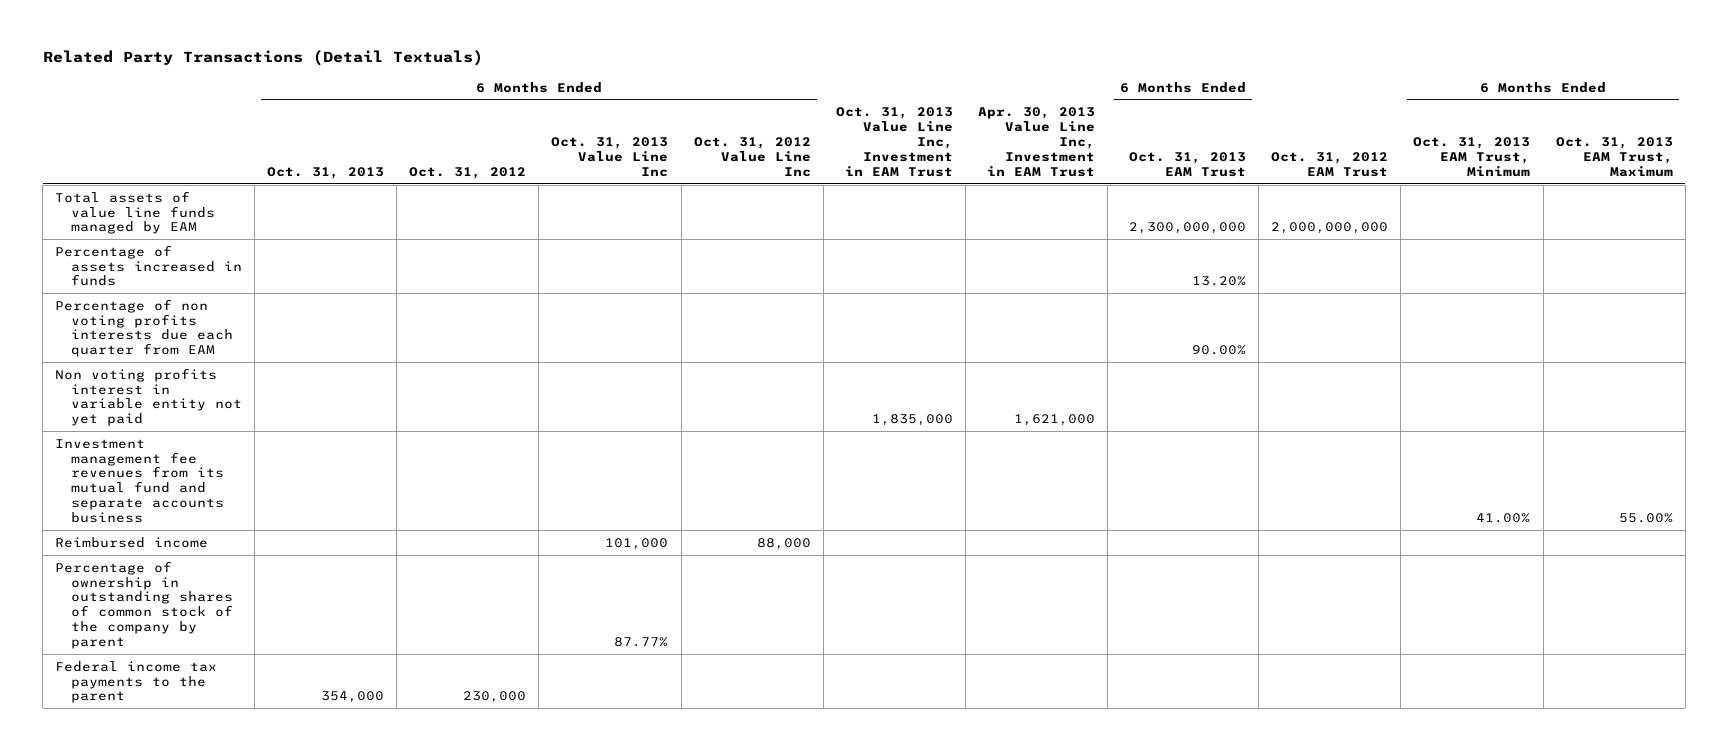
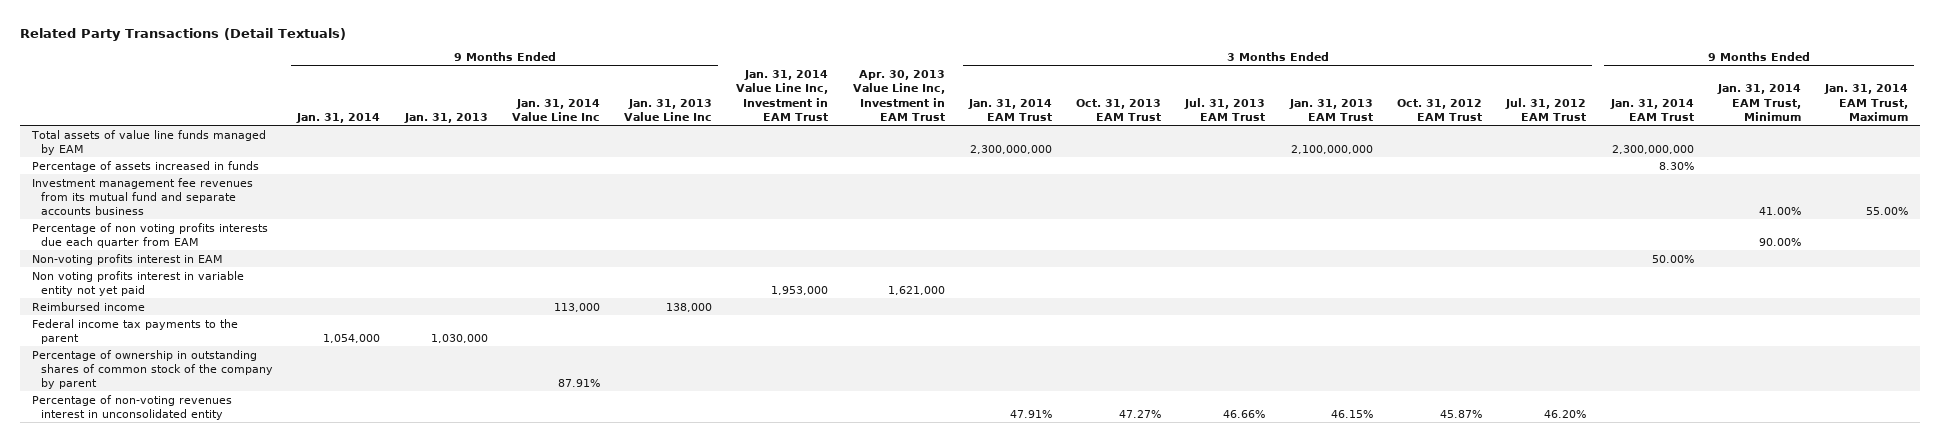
- | 6 Months Ended Oct. 31, 2013 | 6 Months Ended Oct. 31, 2012 | 6 Months Ended Oct. 31, 2013 Value Line Inc | 6 Months Ended Oct. 31, 2012 Value Line Inc | Oct. 31, 2013 Value Line Inc, Investment in EAM Trust | Apr. 30, 2013 Value Line Inc, Investment in EAM Trust | 6 Months Ended Oct. 31, 2013 EAM Trust | Oct. 31, 2012 EAM Trust | 6 Months Ended Oct. 31, 2013 EAM Trust, Minimum | 6 Months Ended Oct. 31, 2013 EAM Trust, Maximum
+ | 9 Months Ended Jan. 31, 2014 | 9 Months Ended Jan. 31, 2013 | 9 Months Ended Jan. 31, 2014 Value Line Inc | 9 Months Ended Jan. 31, 2013 Value Line Inc | Jan. 31, 2014 Value Line Inc, Investment in EAM Trust | Apr. 30, 2013 Value Line Inc, Investment in EAM Trust | 3 Months Ended Jan. 31, 2014 EAM Trust | 3 Months Ended Oct. 31, 2013 EAM Trust | 3 Months Ended Jul. 31, 2013 EAM Trust | 3 Months Ended Jan. 31, 2013 EAM Trust | 3 Months Ended Oct. 31, 2012 EAM Trust | 3 Months Ended Jul. 31, 2012 EAM Trust | 9 Months Ended Jan. 31, 2014 EAM Trust | 9 Months Ended Jan. 31, 2014 EAM Trust, Minimum | 9 Months Ended Jan. 31, 2014 EAM Trust, Maximum
moved up: Investment management fee revenues from its mutual fund and separate accounts business | | | | | | | | | | | | | | 41.00% | 55.00%
+ Non-voting profits interest in EAM | | | | | | | | | | | | | 50.00% | |
moved down: Percentage of ownership in outstanding shares of common stock of the company by parent | | | 87.91% | | | | | | | | | | | |
+ Percentage of non-voting revenues interest in unconsolidated entity | | | | | | | 47.91% | 47.27% | 46.66% | 46.15% | 45.87% | 46.20% | | |

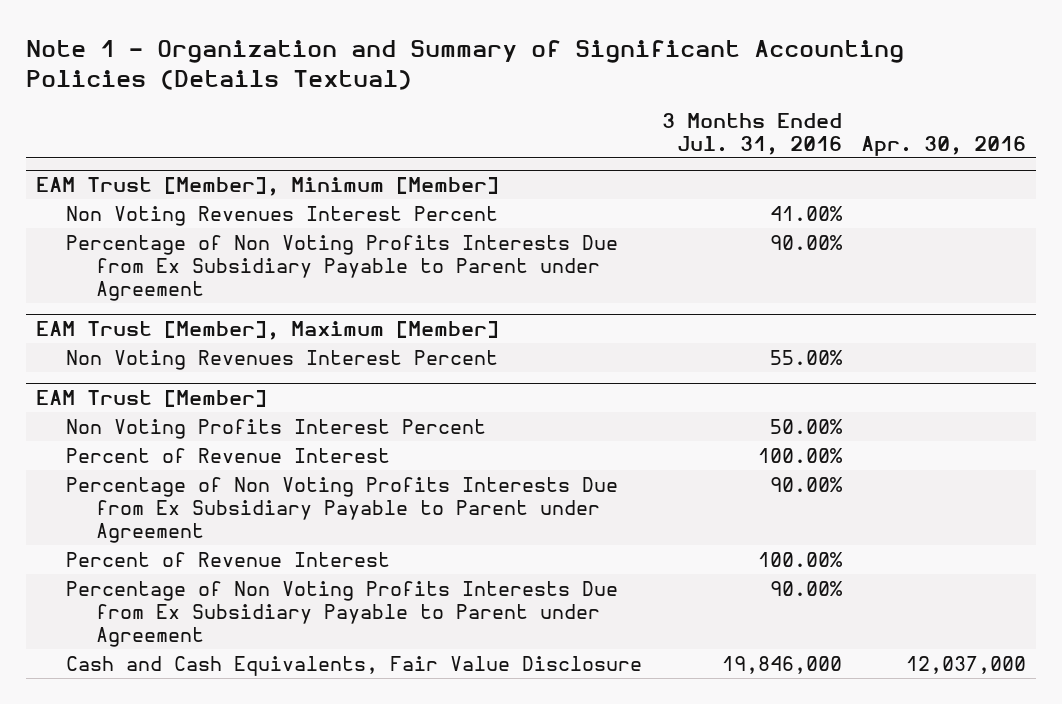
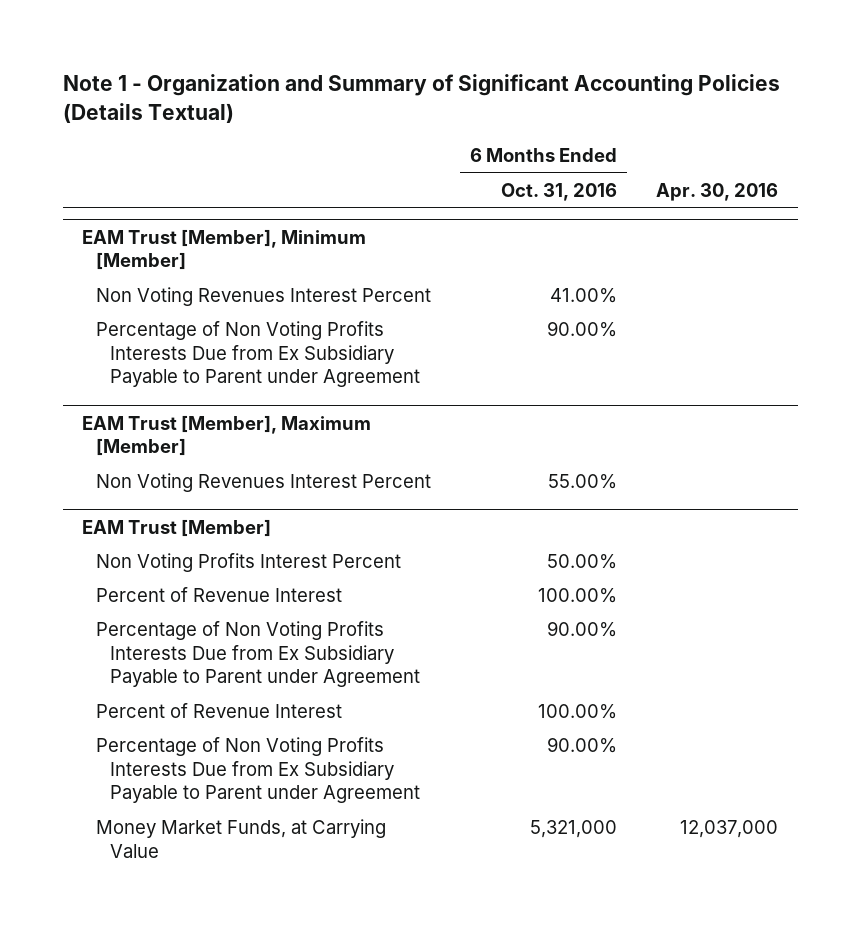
- | 3 Months Ended Jul. 31, 2016 | Apr. 30, 2016
+ | 6 Months Ended Oct. 31, 2016 | Apr. 30, 2016
@ EAM Trust [Member]
- Cash and Cash Equivalents, Fair Value Disclosure | 19,846,000 | 12,037,000
+ Money Market Funds, at Carrying Value | 5,321,000 | 12,037,000

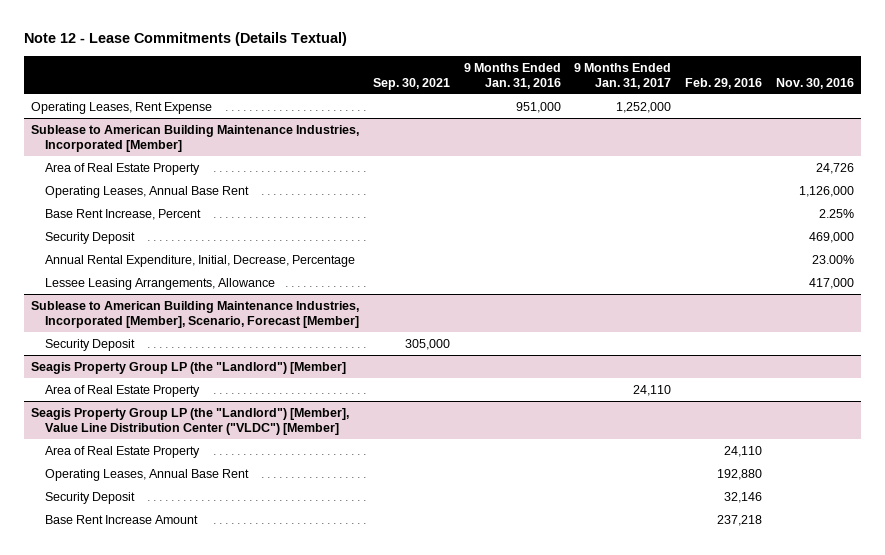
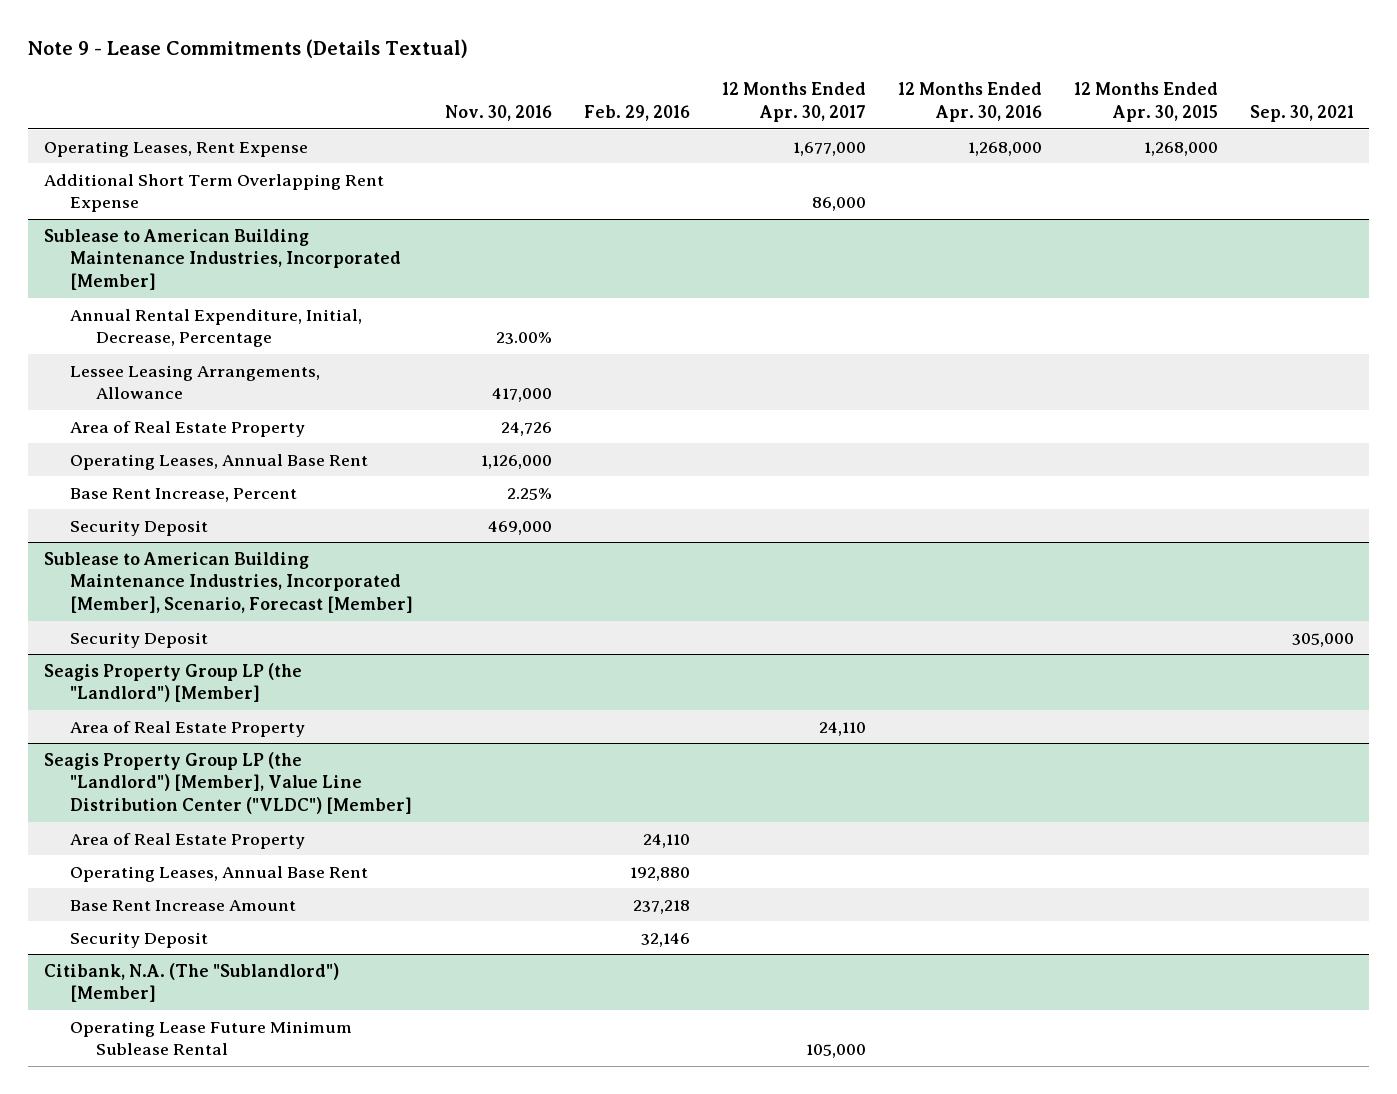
- Note 12 - Lease Commitments (Details Textual)
+ Note 9 - Lease Commitments (Details Textual)
- | Sep. 30, 2021 | 9 Months Ended Jan. 31, 2016 | 9 Months Ended Jan. 31, 2017 | Feb. 29, 2016 | Nov. 30, 2016
+ | Nov. 30, 2016 | Feb. 29, 2016 | 12 Months Ended Apr. 30, 2017 | 12 Months Ended Apr. 30, 2016 | 12 Months Ended Apr. 30, 2015 | Sep. 30, 2021
+ Additional Short Term Overlapping Rent Expense | | | 86,000 | | |
@ Sublease to American Building Maintenance Industries, Incorporated [Member]
moved up: Annual Rental Expenditure, Initial, Decrease, Percentage | 23.00% | | | | |
moved up: Lessee Leasing Arrangements, Allowance | 417,000 | | | | |
@ Seagis Property Group LP (the "Landlord") [Member], Value Line Distribution Center ("VLDC") [Member]
moved down: Security Deposit | | 32,146 | | | |
+ Citibank, N.A. (The "Sublandlord") [Member]
+ Operating Lease Future Minimum Sublease Rental | | | 105,000 | | |

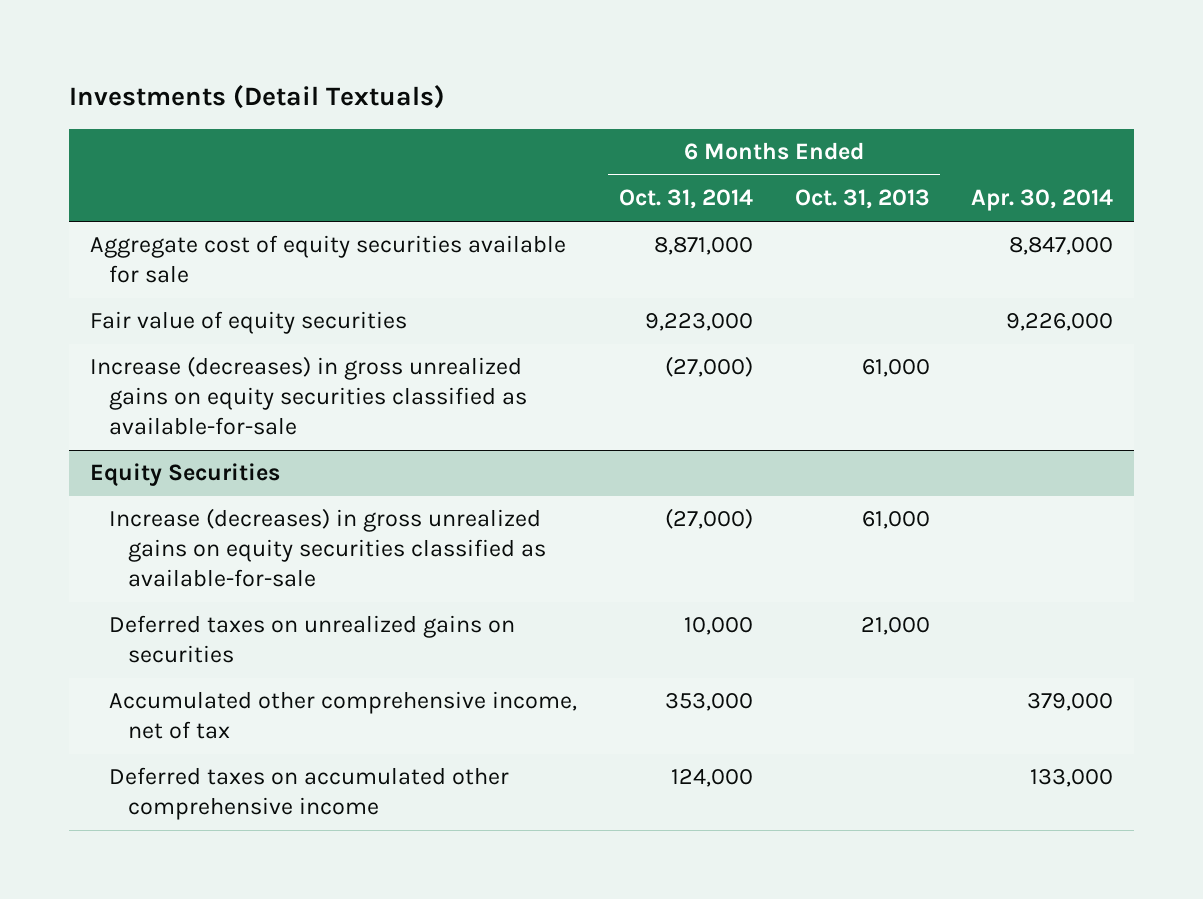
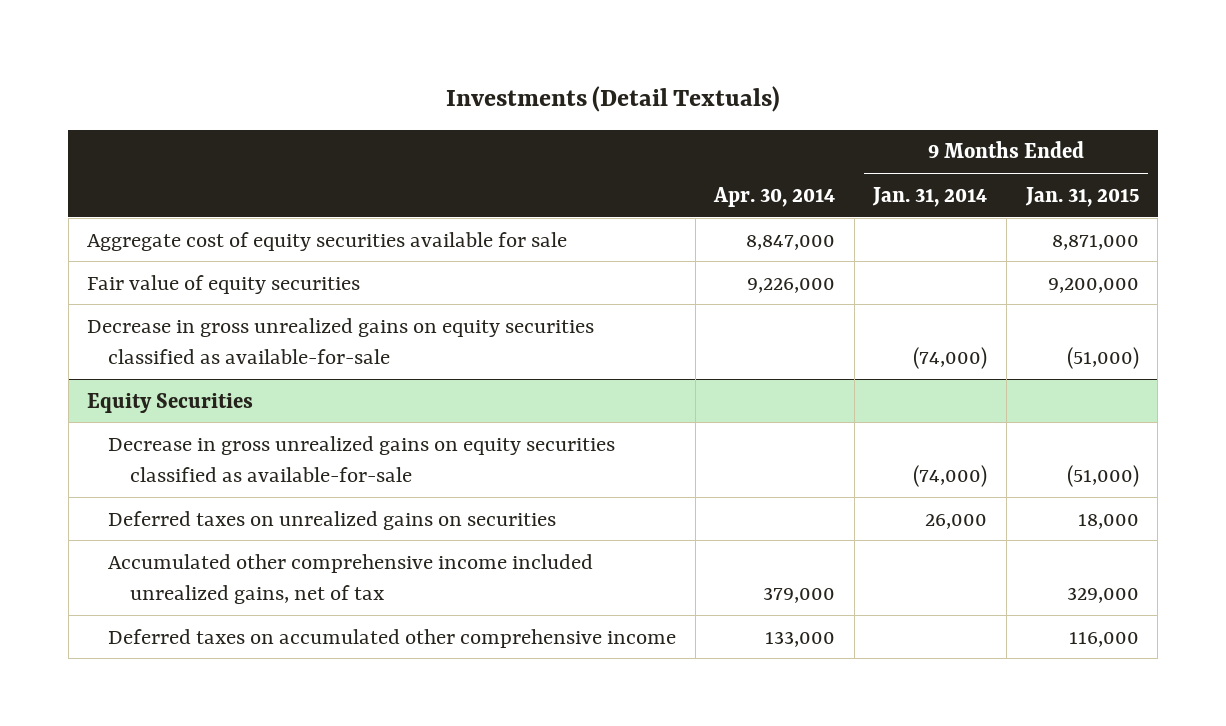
- | 6 Months Ended Oct. 31, 2014 | 6 Months Ended Oct. 31, 2013 | Apr. 30, 2014
+ | Apr. 30, 2014 | 9 Months Ended Jan. 31, 2014 | 9 Months Ended Jan. 31, 2015
- Increase (decreases) in gross unrealized gains on equity securities classified as available-for-sale | (27,000) | 61,000 |
+ Decrease in gross unrealized gains on equity securities classified as available-for-sale | | (74,000) | (51,000)
@ Equity Securities
- Increase (decreases) in gross unrealized gains on equity securities classified as available-for-sale | (27,000) | 61,000 |
+ Decrease in gross unrealized gains on equity securities classified as available-for-sale | | (74,000) | (51,000)
- Accumulated other comprehensive income, net of tax | 353,000 | | 379,000
+ Accumulated other comprehensive income included unrealized gains, net of tax | 379,000 | | 329,000

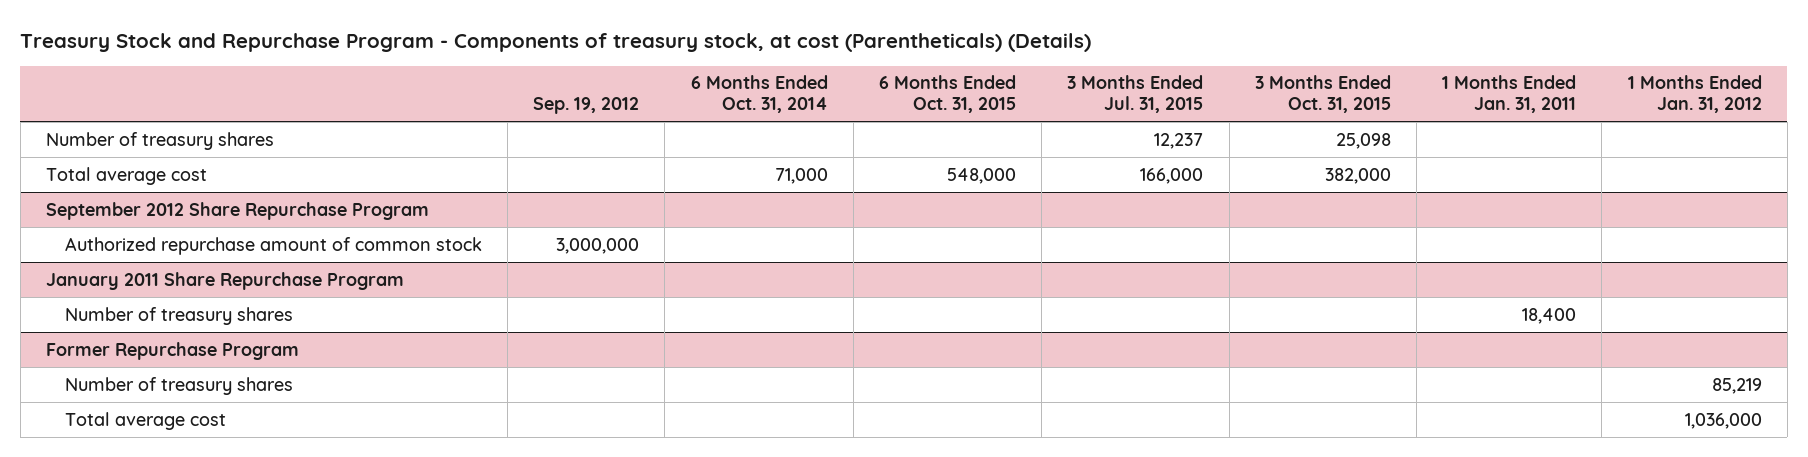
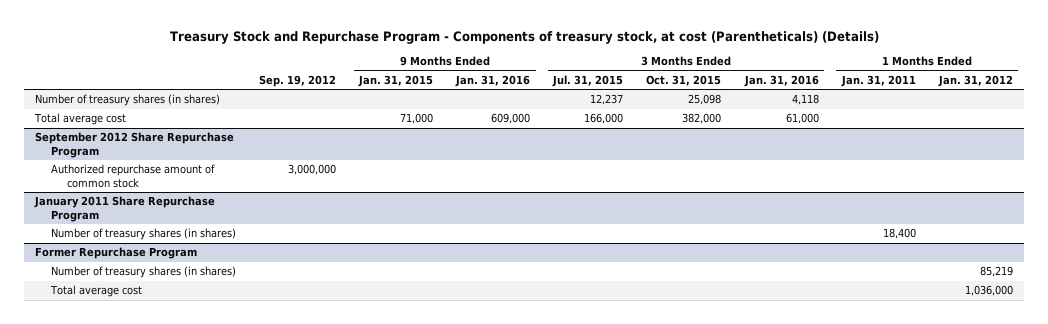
- | Sep. 19, 2012 | 6 Months Ended Oct. 31, 2014 | 6 Months Ended Oct. 31, 2015 | 3 Months Ended Jul. 31, 2015 | 3 Months Ended Oct. 31, 2015 | 1 Months Ended Jan. 31, 2011 | 1 Months Ended Jan. 31, 2012
+ | Sep. 19, 2012 | 9 Months Ended Jan. 31, 2015 | 9 Months Ended Jan. 31, 2016 | 3 Months Ended Jul. 31, 2015 | 3 Months Ended Oct. 31, 2015 | 3 Months Ended Jan. 31, 2016 | 1 Months Ended Jan. 31, 2011 | 1 Months Ended Jan. 31, 2012
- Number of treasury shares | | | | 12,237 | 25,098 | |
+ Number of treasury shares (in shares) | | | | 12,237 | 25,098 | 4,118 | |
@ January 2011 Share Repurchase Program
- Number of treasury shares | | | | | | 18,400 |
+ Number of treasury shares (in shares) | | | | | | | 18,400 |
@ Former Repurchase Program
- Number of treasury shares | | | | | | | 85,219
+ Number of treasury shares (in shares) | | | | | | | | 85,219

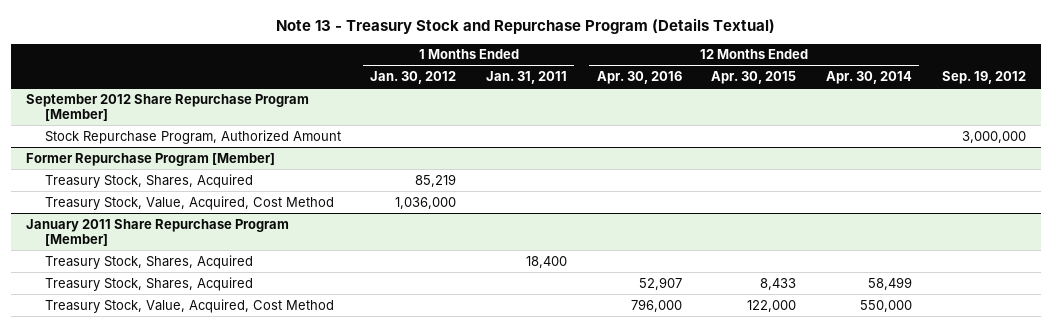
- Treasury Stock and Repurchase Program - Components of treasury stock, at cost (Parentheticals) (Details)
+ Note 13 - Treasury Stock and Repurchase Program (Details Textual)
- | Sep. 19, 2012 | 9 Months Ended Jan. 31, 2015 | 9 Months Ended Jan. 31, 2016 | 3 Months Ended Jul. 31, 2015 | 3 Months Ended Oct. 31, 2015 | 3 Months Ended Jan. 31, 2016 | 1 Months Ended Jan. 31, 2011 | 1 Months Ended Jan. 31, 2012
+ | 1 Months Ended Jan. 30, 2012 | 1 Months Ended Jan. 31, 2011 | 12 Months Ended Apr. 30, 2016 | 12 Months Ended Apr. 30, 2015 | 12 Months Ended Apr. 30, 2014 | Sep. 19, 2012
- Number of treasury shares (in shares) | | | | 12,237 | 25,098 | 4,118 | |
- Total average cost | | 71,000 | 609,000 | 166,000 | 382,000 | 61,000 | |
- September 2012 Share Repurchase Program
- Authorized repurchase amount of common stock | 3,000,000 | | | | | | |
- January 2011 Share Repurchase Program
- Number of treasury shares (in shares) | | | | | | | 18,400 |
- Former Repurchase Program
- Number of treasury shares (in shares) | | | | | | | | 85,219
- Total average cost | | | | | | | | 1,036,000
+ September 2012 Share Repurchase Program [Member]
+ Stock Repurchase Program, Authorized Amount | | | | | | 3,000,000
+ Former Repurchase Program [Member]
+ Treasury Stock, Shares, Acquired | 85,219 | | | | |
+ Treasury Stock, Value, Acquired, Cost Method | 1,036,000 | | | | |
+ January 2011 Share Repurchase Program [Member]
+ Treasury Stock, Shares, Acquired | | 18,400 | | | |
+ Treasury Stock, Shares, Acquired | | | 52,907 | 8,433 | 58,499 |
+ Treasury Stock, Value, Acquired, Cost Method | | | 796,000 | 122,000 | 550,000 |

